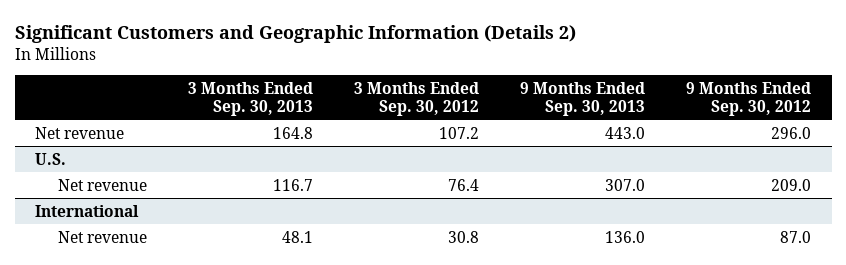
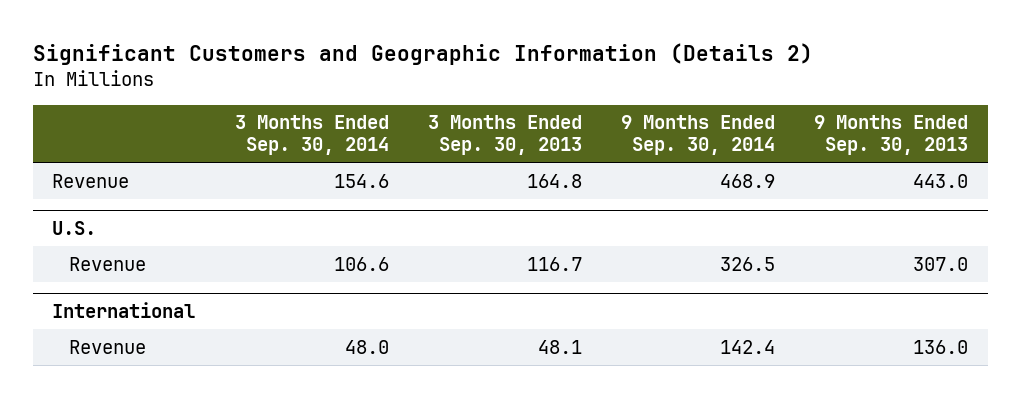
- | 3 Months Ended Sep. 30, 2013 | 3 Months Ended Sep. 30, 2012 | 9 Months Ended Sep. 30, 2013 | 9 Months Ended Sep. 30, 2012
+ | 3 Months Ended Sep. 30, 2014 | 3 Months Ended Sep. 30, 2013 | 9 Months Ended Sep. 30, 2014 | 9 Months Ended Sep. 30, 2013
- Net revenue | 164.8 | 107.2 | 443.0 | 296.0
+ Revenue | 154.6 | 164.8 | 468.9 | 443.0
@ U.S.
- Net revenue | 116.7 | 76.4 | 307.0 | 209.0
+ Revenue | 106.6 | 116.7 | 326.5 | 307.0
@ International
- Net revenue | 48.1 | 30.8 | 136.0 | 87.0
+ Revenue | 48.0 | 48.1 | 142.4 | 136.0

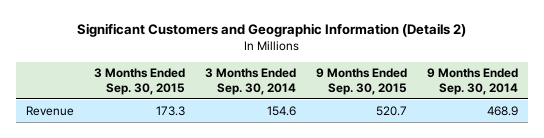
- | 3 Months Ended Sep. 30, 2014 | 3 Months Ended Sep. 30, 2013 | 9 Months Ended Sep. 30, 2014 | 9 Months Ended Sep. 30, 2013
+ | 3 Months Ended Sep. 30, 2015 | 3 Months Ended Sep. 30, 2014 | 9 Months Ended Sep. 30, 2015 | 9 Months Ended Sep. 30, 2014
- U.S.
- Revenue | 106.6 | 116.7 | 326.5 | 307.0
- International
- Revenue | 48.0 | 48.1 | 142.4 | 136.0

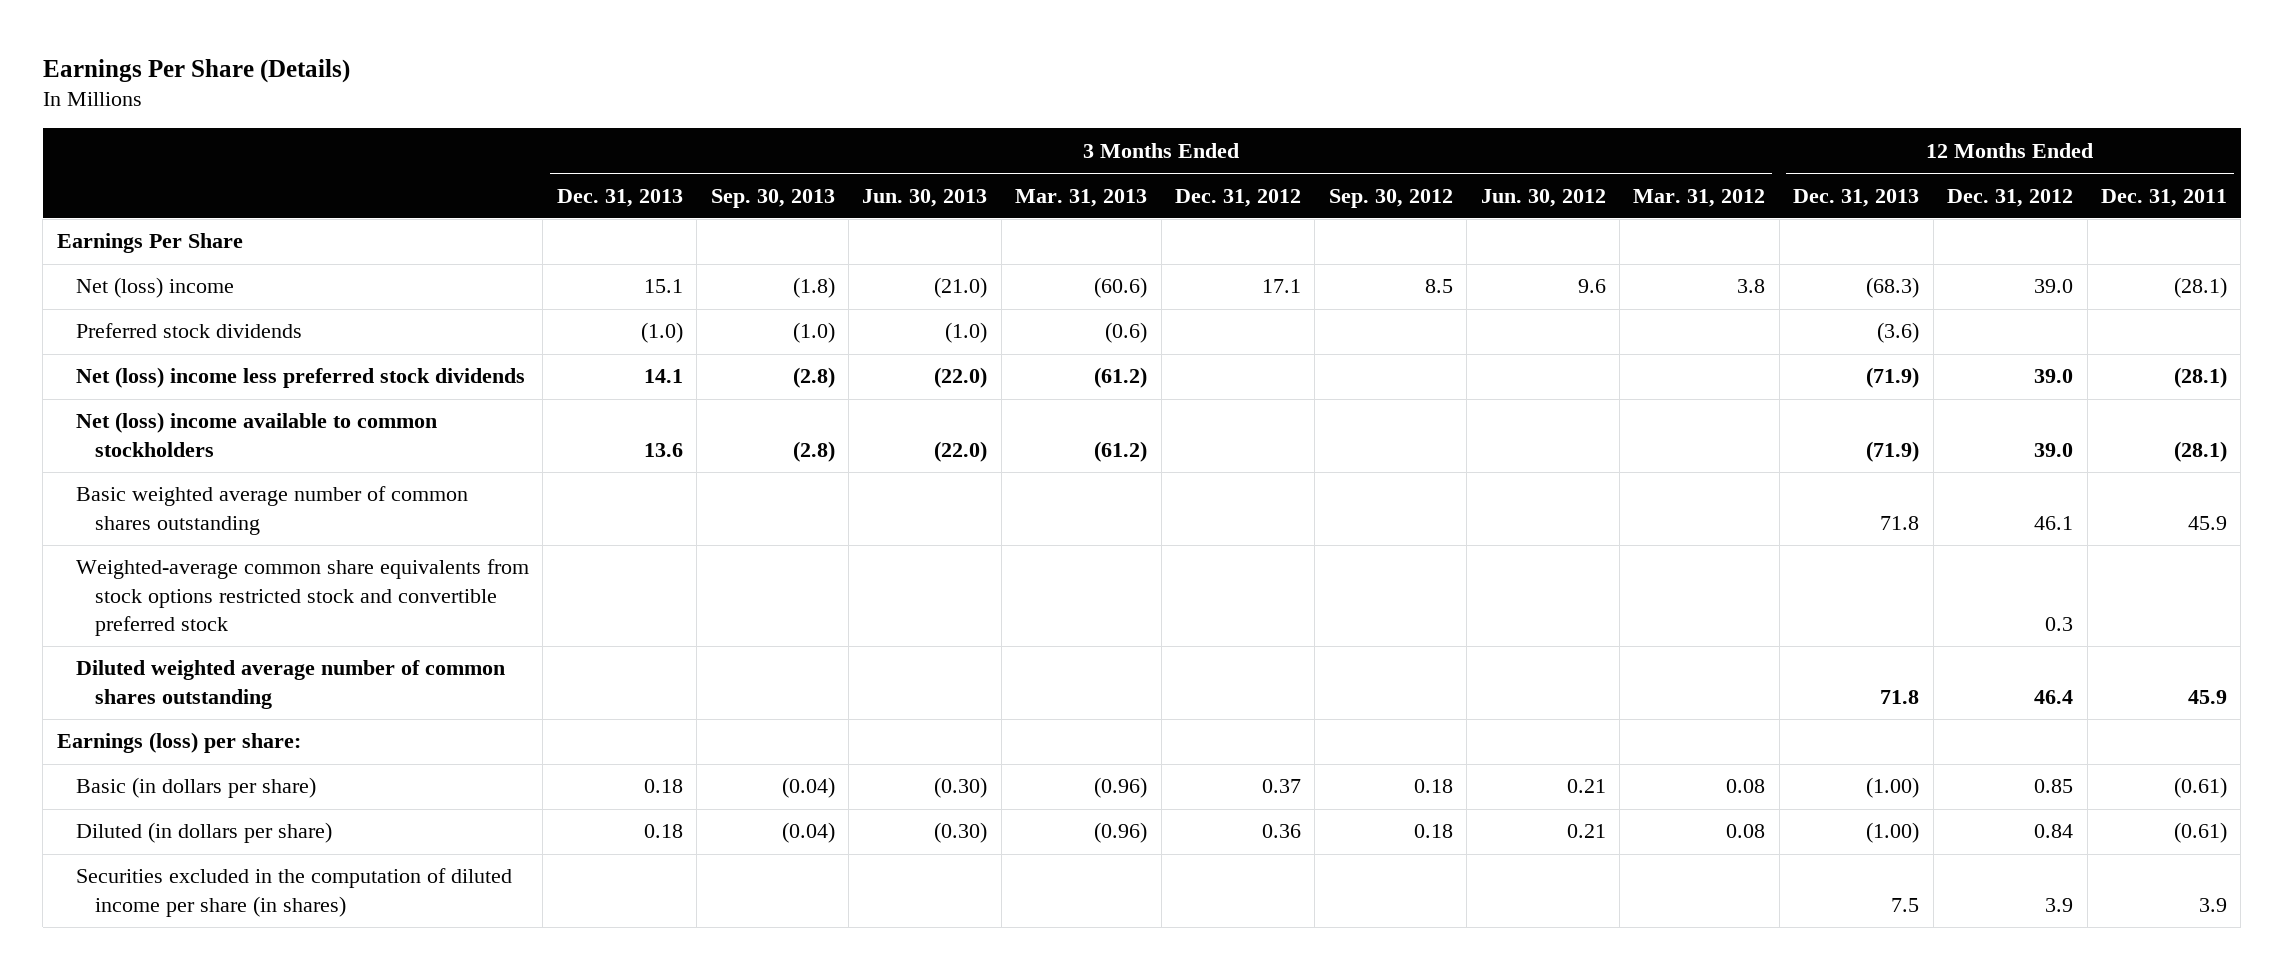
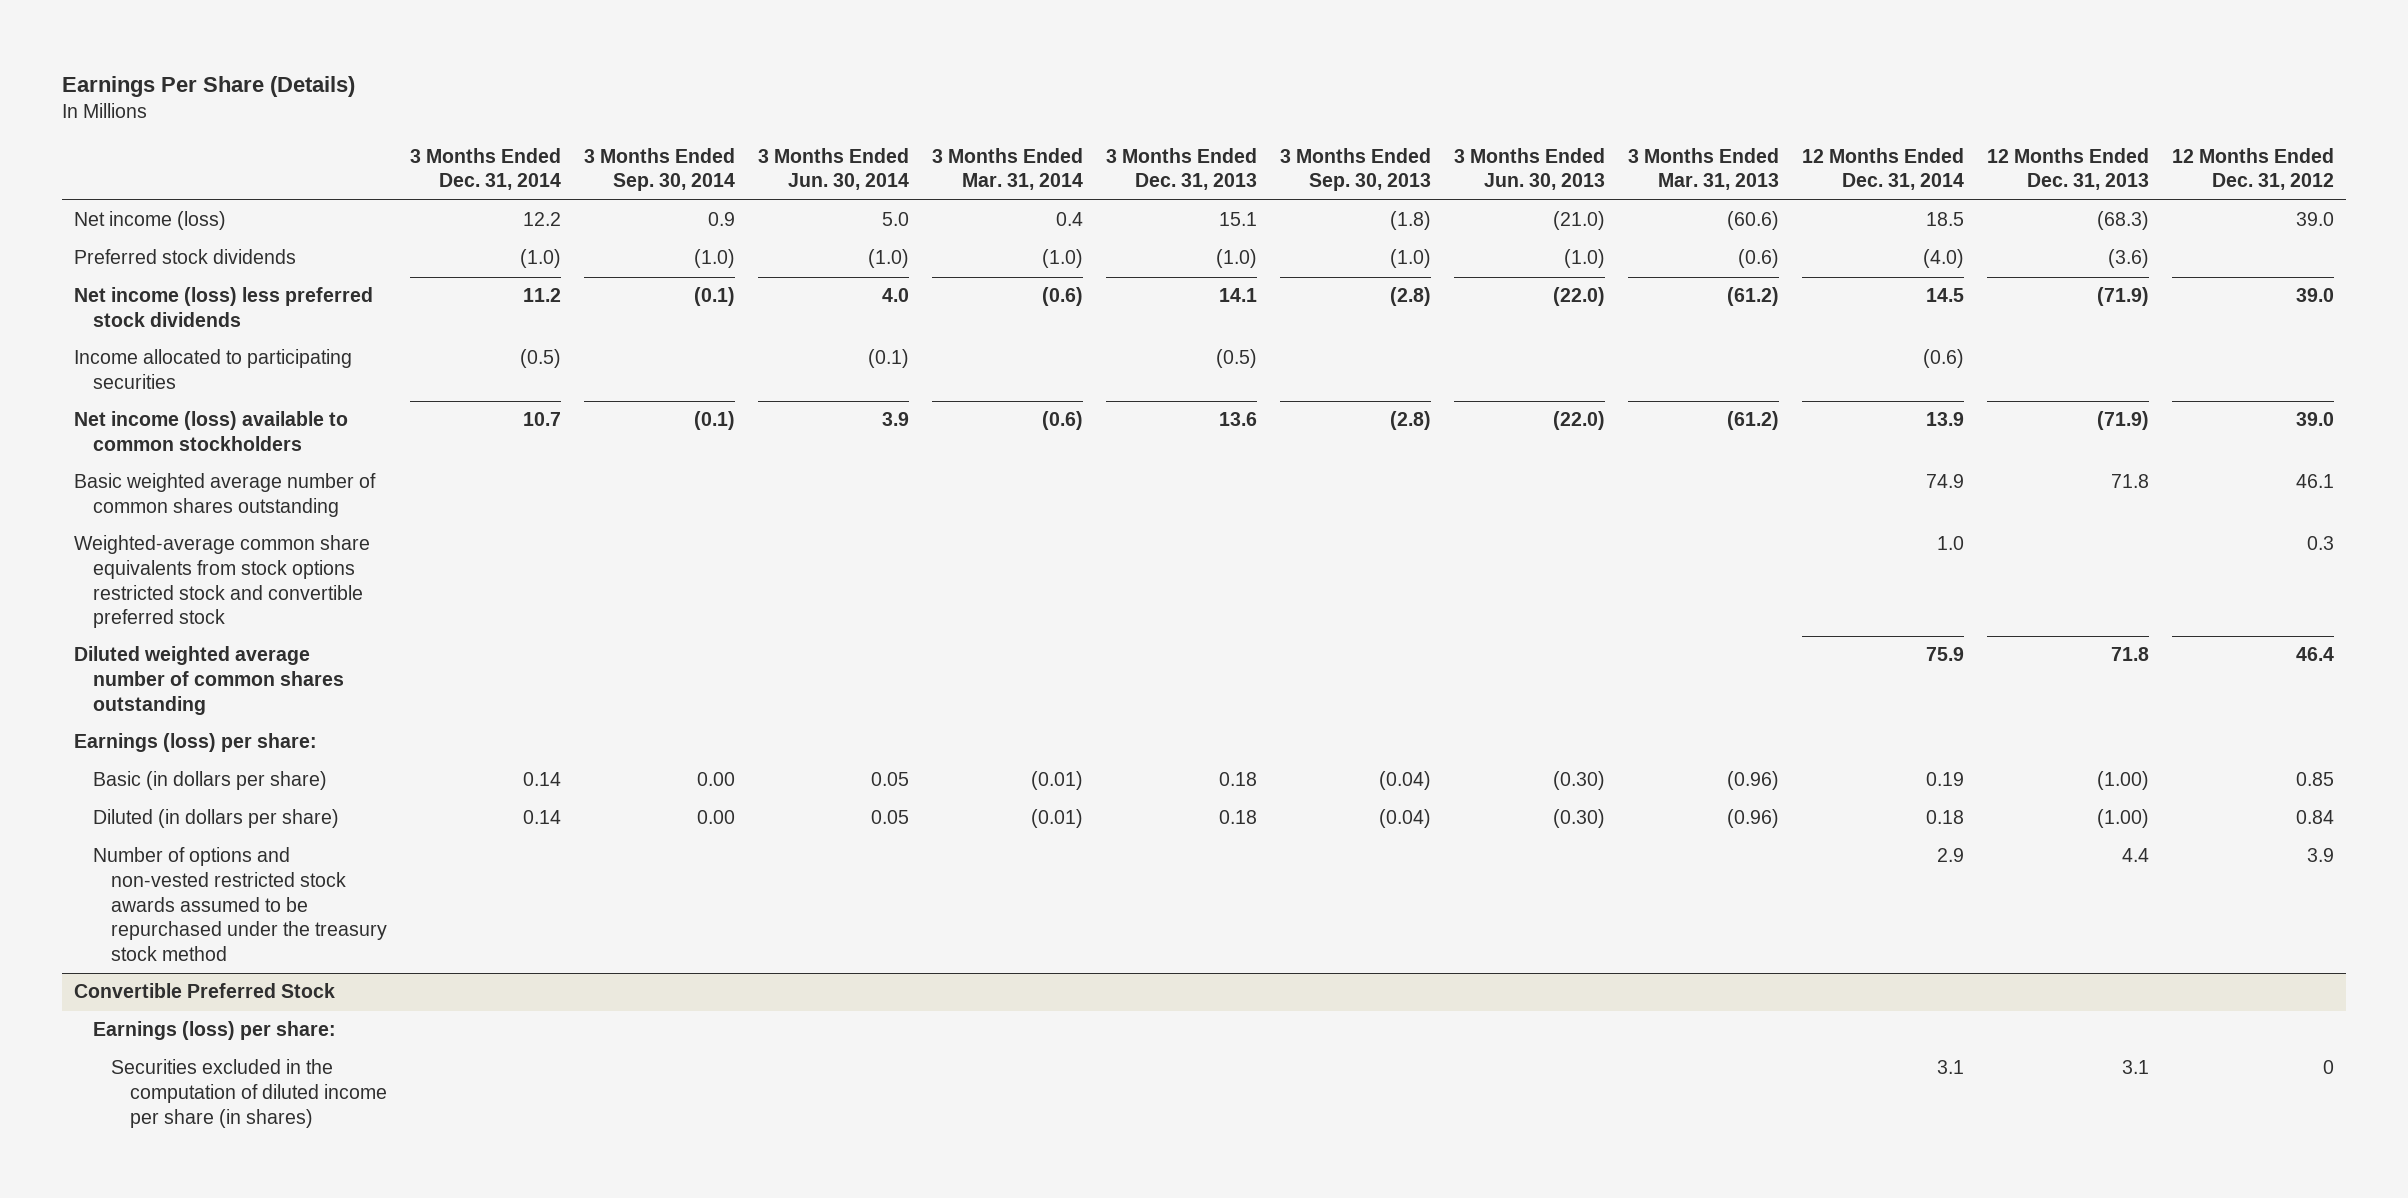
- | 3 Months Ended Dec. 31, 2013 | 3 Months Ended Sep. 30, 2013 | 3 Months Ended Jun. 30, 2013 | 3 Months Ended Mar. 31, 2013 | 3 Months Ended Dec. 31, 2012 | 3 Months Ended Sep. 30, 2012 | 3 Months Ended Jun. 30, 2012 | 3 Months Ended Mar. 31, 2012 | 12 Months Ended Dec. 31, 2013 | 12 Months Ended Dec. 31, 2012 | 12 Months Ended Dec. 31, 2011
+ | 3 Months Ended Dec. 31, 2014 | 3 Months Ended Sep. 30, 2014 | 3 Months Ended Jun. 30, 2014 | 3 Months Ended Mar. 31, 2014 | 3 Months Ended Dec. 31, 2013 | 3 Months Ended Sep. 30, 2013 | 3 Months Ended Jun. 30, 2013 | 3 Months Ended Mar. 31, 2013 | 12 Months Ended Dec. 31, 2014 | 12 Months Ended Dec. 31, 2013 | 12 Months Ended Dec. 31, 2012
- Earnings Per Share
- Net (loss) income | 15.1 | (1.8) | (21.0) | (60.6) | 17.1 | 8.5 | 9.6 | 3.8 | (68.3) | 39.0 | (28.1)
+ Net income (loss) | 12.2 | 0.9 | 5.0 | 0.4 | 15.1 | (1.8) | (21.0) | (60.6) | 18.5 | (68.3) | 39.0
- Net (loss) income less preferred stock dividends | 14.1 | (2.8) | (22.0) | (61.2) | | | | | (71.9) | 39.0 | (28.1)
- Net (loss) income available to common stockholders | 13.6 | (2.8) | (22.0) | (61.2) | | | | | (71.9) | 39.0 | (28.1)
+ Net income (loss) less preferred stock dividends | 11.2 | (0.1) | 4.0 | (0.6) | 14.1 | (2.8) | (22.0) | (61.2) | 14.5 | (71.9) | 39.0
+ Income allocated to participating securities | (0.5) | | (0.1) | | (0.5) | | | | (0.6) | |
+ Net income (loss) available to common stockholders | 10.7 | (0.1) | 3.9 | (0.6) | 13.6 | (2.8) | (22.0) | (61.2) | 13.9 | (71.9) | 39.0
- Securities excluded in the computation of diluted income per share (in shares) | | | | | | | | | 7.5 | 3.9 | 3.9
+ Number of options and non-vested restricted stock awards assumed to be repurchased under the treasury stock method | | | | | | | | | 2.9 | 4.4 | 3.9
+ Convertible Preferred Stock
+ Earnings (loss) per share:
+ Securities excluded in the computation of diluted income per share (in shares) | | | | | | | | | 3.1 | 3.1 | 0

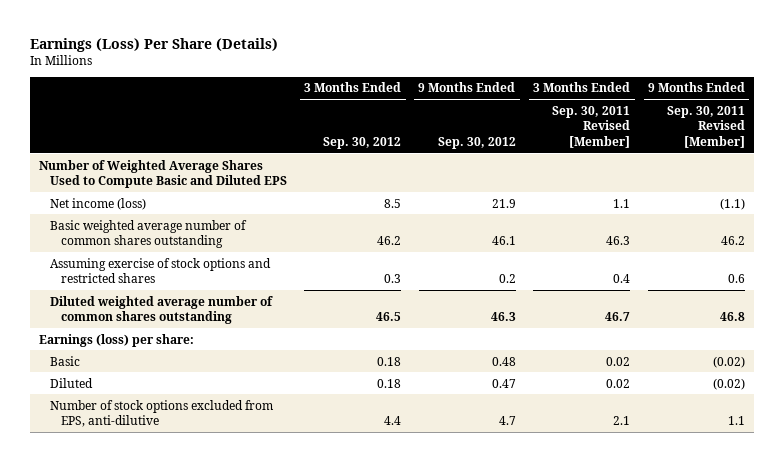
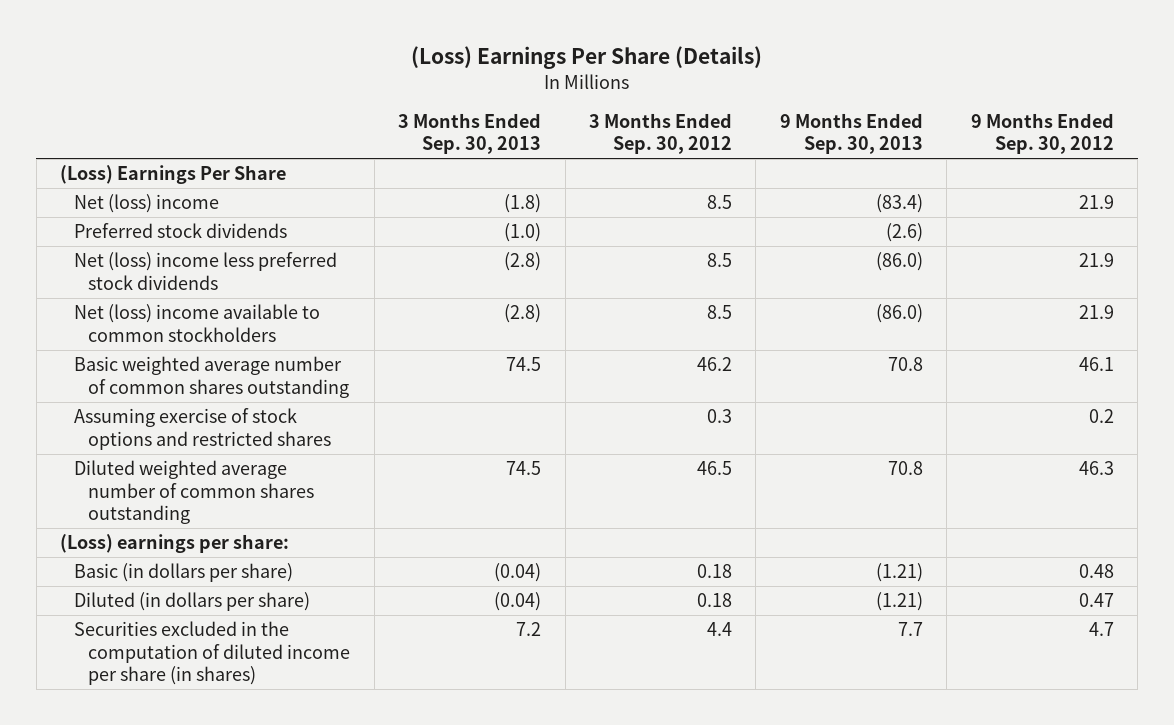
- Earnings (Loss) Per Share (Details)
+ (Loss) Earnings Per Share (Details)
- | 3 Months Ended Sep. 30, 2012 | 9 Months Ended Sep. 30, 2012 | 3 Months Ended Sep. 30, 2011 Revised [Member] | 9 Months Ended Sep. 30, 2011 Revised [Member]
+ | 3 Months Ended Sep. 30, 2013 | 3 Months Ended Sep. 30, 2012 | 9 Months Ended Sep. 30, 2013 | 9 Months Ended Sep. 30, 2012
- Number of Weighted Average Shares Used to Compute Basic and Diluted EPS
- Net income (loss) | 8.5 | 21.9 | 1.1 | (1.1)
+ (Loss) Earnings Per Share
+ Net (loss) income | (1.8) | 8.5 | (83.4) | 21.9
+ Preferred stock dividends | (1.0) | | (2.6) |
+ Net (loss) income less preferred stock dividends | (2.8) | 8.5 | (86.0) | 21.9
+ Net (loss) income available to common stockholders | (2.8) | 8.5 | (86.0) | 21.9
- Earnings (loss) per share:
- Basic | 0.18 | 0.48 | 0.02 | (0.02)
- Diluted | 0.18 | 0.47 | 0.02 | (0.02)
- Number of stock options excluded from EPS, anti-dilutive | 4.4 | 4.7 | 2.1 | 1.1
+ (Loss) earnings per share:
+ Basic (in dollars per share) | (0.04) | 0.18 | (1.21) | 0.48
+ Diluted (in dollars per share) | (0.04) | 0.18 | (1.21) | 0.47
+ Securities excluded in the computation of diluted income per share (in shares) | 7.2 | 4.4 | 7.7 | 4.7

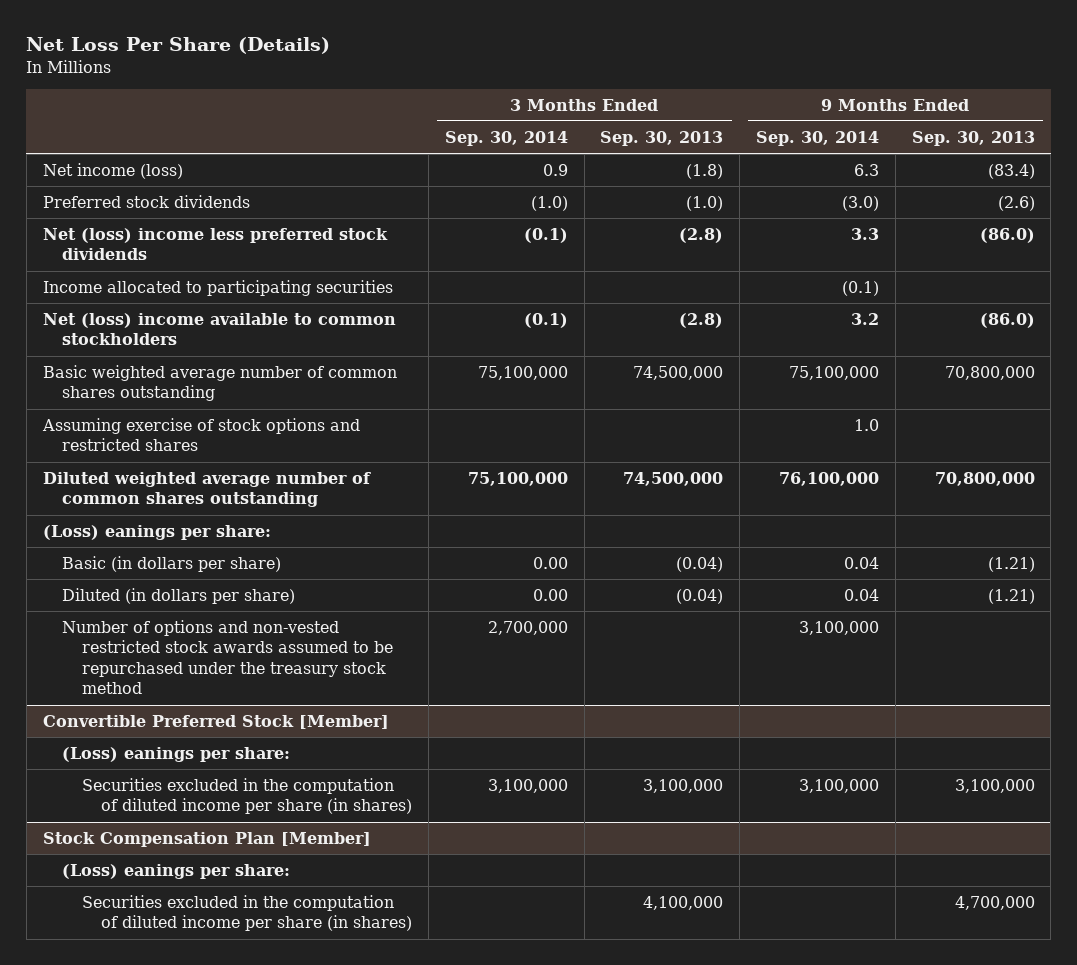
- (Loss) Earnings Per Share (Details)
+ Net Loss Per Share (Details)
- | 3 Months Ended Sep. 30, 2013 | 3 Months Ended Sep. 30, 2012 | 9 Months Ended Sep. 30, 2013 | 9 Months Ended Sep. 30, 2012
+ | 3 Months Ended Sep. 30, 2014 | 3 Months Ended Sep. 30, 2013 | 9 Months Ended Sep. 30, 2014 | 9 Months Ended Sep. 30, 2013
- (Loss) Earnings Per Share
- Net (loss) income | (1.8) | 8.5 | (83.4) | 21.9
+ Net income (loss) | 0.9 | (1.8) | 6.3 | (83.4)
+ Income allocated to participating securities | | | (0.1) |
- Basic weighted average number of common shares outstanding | 74.5 | 46.2 | 70.8 | 46.1
+ Basic weighted average number of common shares outstanding | 75,100,000 | 74,500,000 | 75,100,000 | 70,800,000
- Diluted weighted average number of common shares outstanding | 74.5 | 46.5 | 70.8 | 46.3
- (Loss) earnings per share:
+ Diluted weighted average number of common shares outstanding | 75,100,000 | 74,500,000 | 76,100,000 | 70,800,000
+ (Loss) eanings per share:
- Securities excluded in the computation of diluted income per share (in shares) | 7.2 | 4.4 | 7.7 | 4.7
+ Number of options and non-vested restricted stock awards assumed to be repurchased under the treasury stock method | 2,700,000 | | 3,100,000 |
+ Convertible Preferred Stock [Member]
+ (Loss) eanings per share:
+ Securities excluded in the computation of diluted income per share (in shares) | 3,100,000 | 3,100,000 | 3,100,000 | 3,100,000
+ Stock Compensation Plan [Member]
+ (Loss) eanings per share:
+ Securities excluded in the computation of diluted income per share (in shares) | | 4,100,000 | | 4,700,000

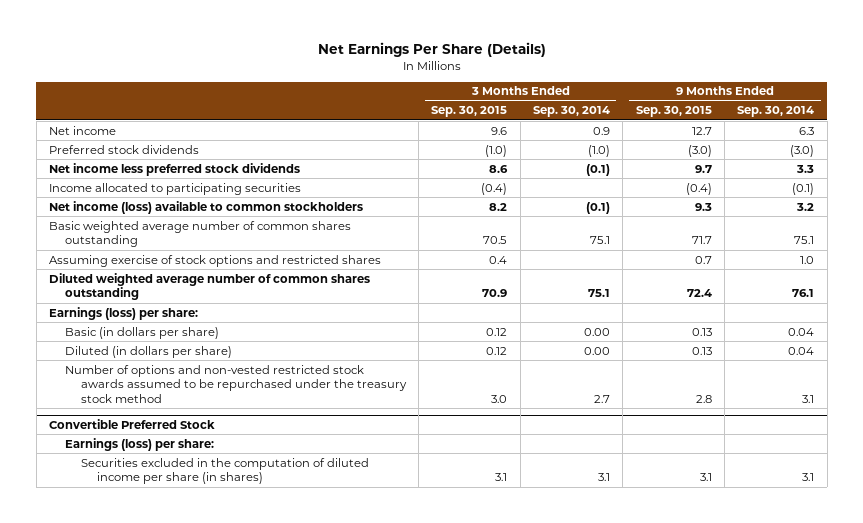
- Net Loss Per Share (Details)
+ Net Earnings Per Share (Details)
- | 3 Months Ended Sep. 30, 2014 | 3 Months Ended Sep. 30, 2013 | 9 Months Ended Sep. 30, 2014 | 9 Months Ended Sep. 30, 2013
+ | 3 Months Ended Sep. 30, 2015 | 3 Months Ended Sep. 30, 2014 | 9 Months Ended Sep. 30, 2015 | 9 Months Ended Sep. 30, 2014
- Net income (loss) | 0.9 | (1.8) | 6.3 | (83.4)
+ Net income | 9.6 | 0.9 | 12.7 | 6.3
- Net (loss) income less preferred stock dividends | (0.1) | (2.8) | 3.3 | (86.0)
+ Net income less preferred stock dividends | 8.6 | (0.1) | 9.7 | 3.3
- Net (loss) income available to common stockholders | (0.1) | (2.8) | 3.2 | (86.0)
- Basic weighted average number of common shares outstanding | 75,100,000 | 74,500,000 | 75,100,000 | 70,800,000
+ Net income (loss) available to common stockholders | 8.2 | (0.1) | 9.3 | 3.2
+ Basic weighted average number of common shares outstanding | 70.5 | 75.1 | 71.7 | 75.1
- Diluted weighted average number of common shares outstanding | 75,100,000 | 74,500,000 | 76,100,000 | 70,800,000
- (Loss) eanings per share:
+ Diluted weighted average number of common shares outstanding | 70.9 | 75.1 | 72.4 | 76.1
+ Earnings (loss) per share:
- Number of options and non-vested restricted stock awards assumed to be repurchased under the treasury stock method | 2,700,000 | | 3,100,000 |
- Convertible Preferred Stock [Member]
- (Loss) eanings per share:
- Securities excluded in the computation of diluted income per share (in shares) | 3,100,000 | 3,100,000 | 3,100,000 | 3,100,000
- Stock Compensation Plan [Member]
- (Loss) eanings per share:
- Securities excluded in the computation of diluted income per share (in shares) | | 4,100,000 | | 4,700,000
+ Number of options and non-vested restricted stock awards assumed to be repurchased under the treasury stock method | 3.0 | 2.7 | 2.8 | 3.1
+ Convertible Preferred Stock
+ Earnings (loss) per share:
+ Securities excluded in the computation of diluted income per share (in shares) | 3.1 | 3.1 | 3.1 | 3.1

